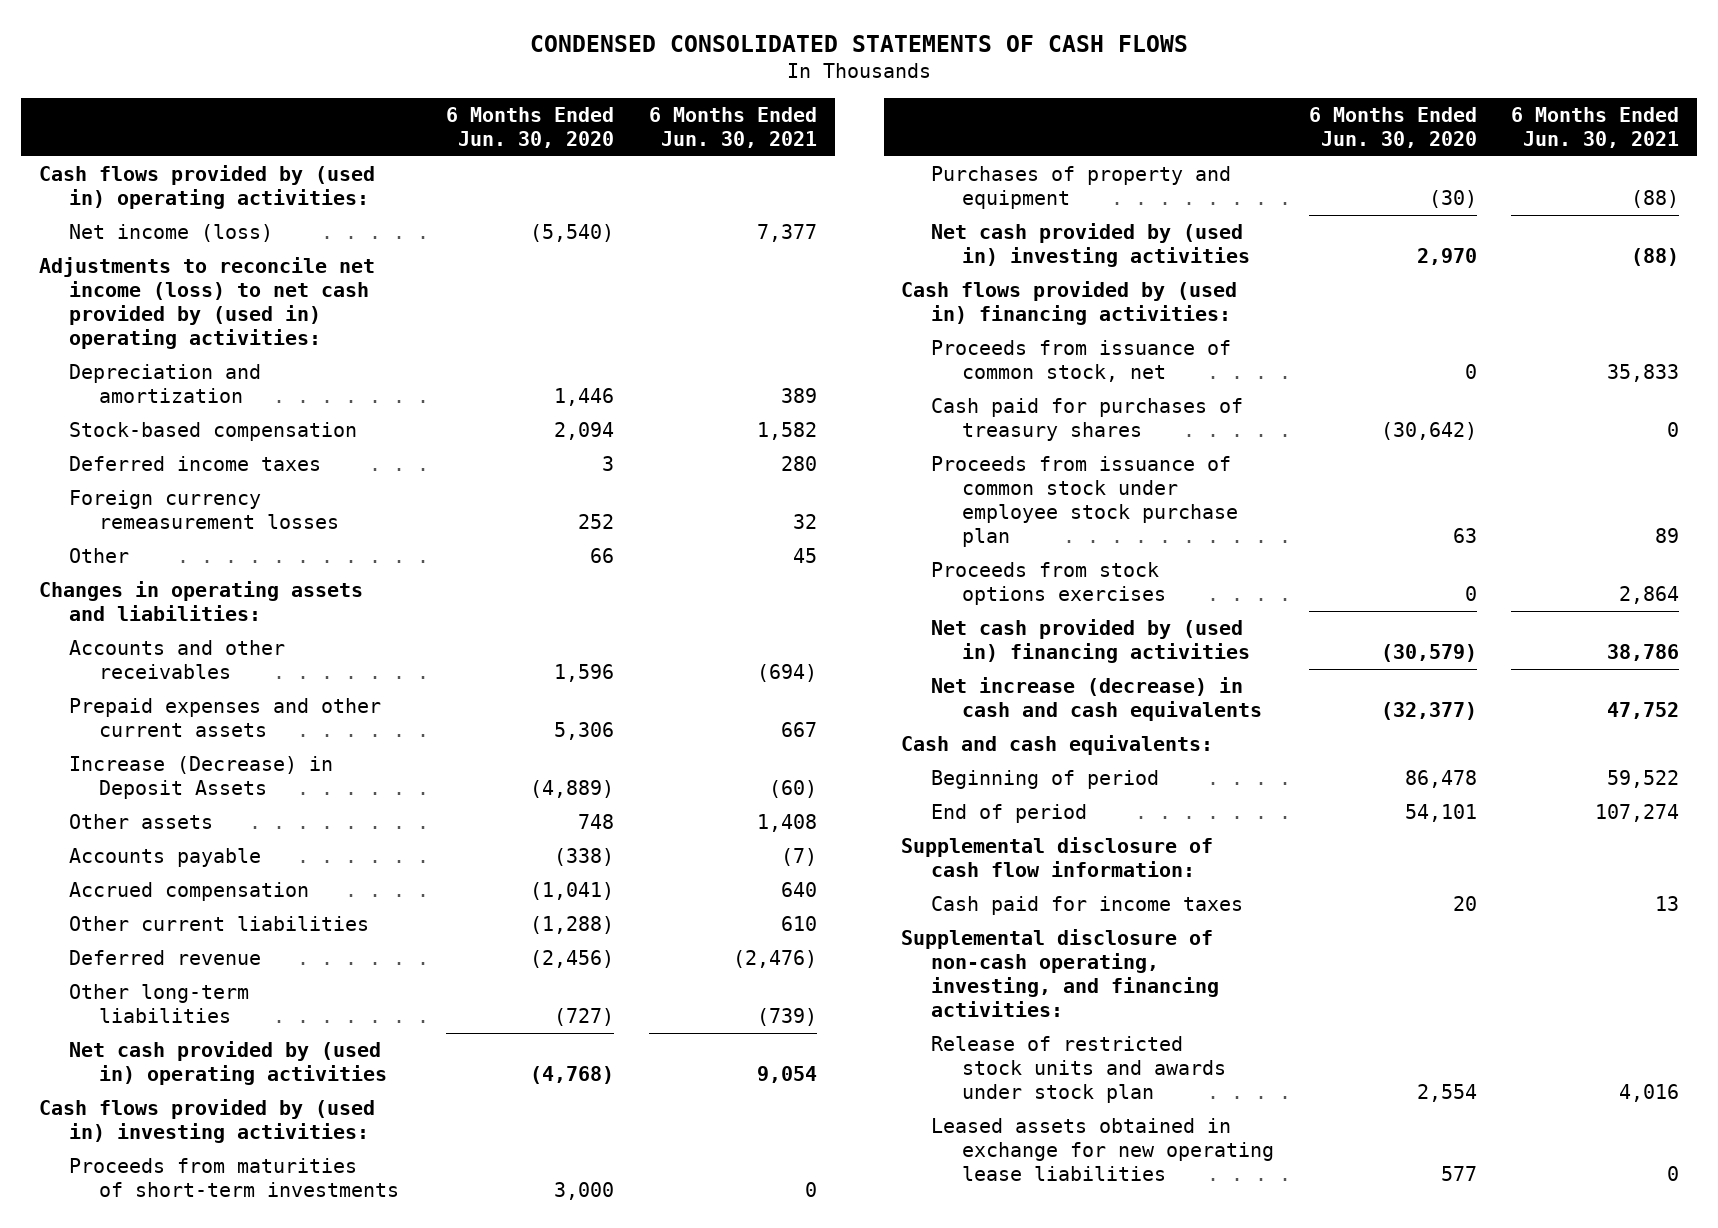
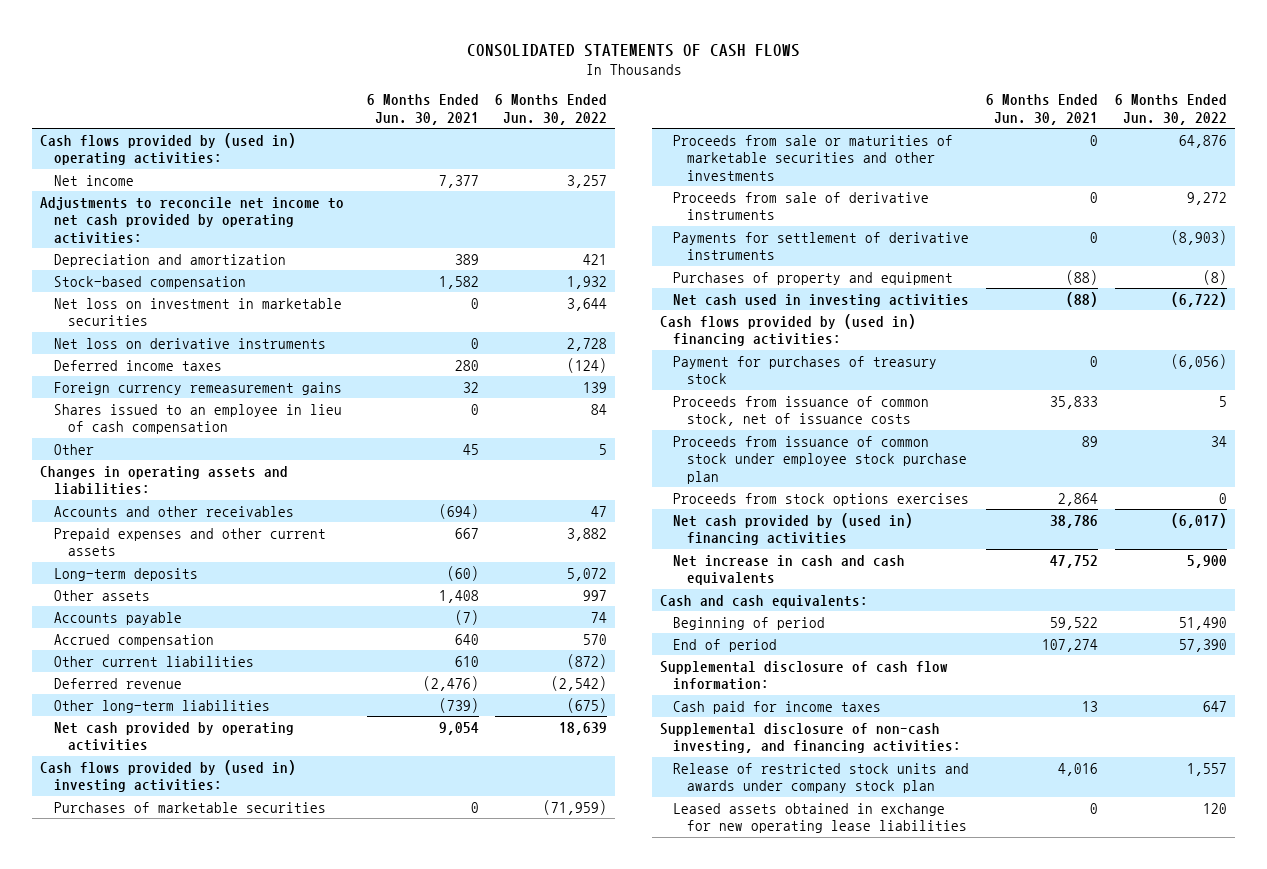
- CONDENSED CONSOLIDATED STATEMENTS OF CASH FLOWS
+ CONSOLIDATED STATEMENTS OF CASH FLOWS
- | 6 Months Ended Jun. 30, 2020 | 6 Months Ended Jun. 30, 2021
+ | 6 Months Ended Jun. 30, 2021 | 6 Months Ended Jun. 30, 2022
- Net income (loss) | (5,540) | 7,377
- Adjustments to reconcile net income (loss) to net cash provided by (used in) operating activities:
+ Net income | 7,377 | 3,257
+ Adjustments to reconcile net income to net cash provided by operating activities:
+ Net loss on investment in marketable securities | 0 | 3,644
+ Net loss on derivative instruments | 0 | 2,728
- Foreign currency remeasurement losses | 252 | 32
+ Foreign currency remeasurement gains | 32 | 139
+ Shares issued to an employee in lieu of cash compensation | 0 | 84
- Increase (Decrease) in Deposit Assets | (4,889) | (60)
+ Long-term deposits | (60) | 5,072
- Net cash provided by (used in) operating activities | (4,768) | 9,054
+ Net cash provided by operating activities | 9,054 | 18,639
- Proceeds from maturities of short-term investments | 3,000 | 0
+ Purchases of marketable securities | 0 | (71,959)
+ Proceeds from sale or maturities of marketable securities and other investments | 0 | 64,876
+ Proceeds from sale of derivative instruments | 0 | 9,272
+ Payments for settlement of derivative instruments | 0 | (8,903)
- Net cash provided by (used in) investing activities | 2,970 | (88)
+ Net cash used in investing activities | (88) | (6,722)
- Proceeds from issuance of common stock, net | 0 | 35,833
- Cash paid for purchases of treasury shares | (30,642) | 0
+ Payment for purchases of treasury stock | 0 | (6,056)
+ Proceeds from issuance of common stock, net of issuance costs | 35,833 | 5
- Net increase (decrease) in cash and cash equivalents | (32,377) | 47,752
+ Net increase in cash and cash equivalents | 47,752 | 5,900
- Supplemental disclosure of non-cash operating, investing, and financing activities:
- Release of restricted stock units and awards under stock plan | 2,554 | 4,016
+ Supplemental disclosure of non-cash investing, and financing activities:
+ Release of restricted stock units and awards under company stock plan | 4,016 | 1,557

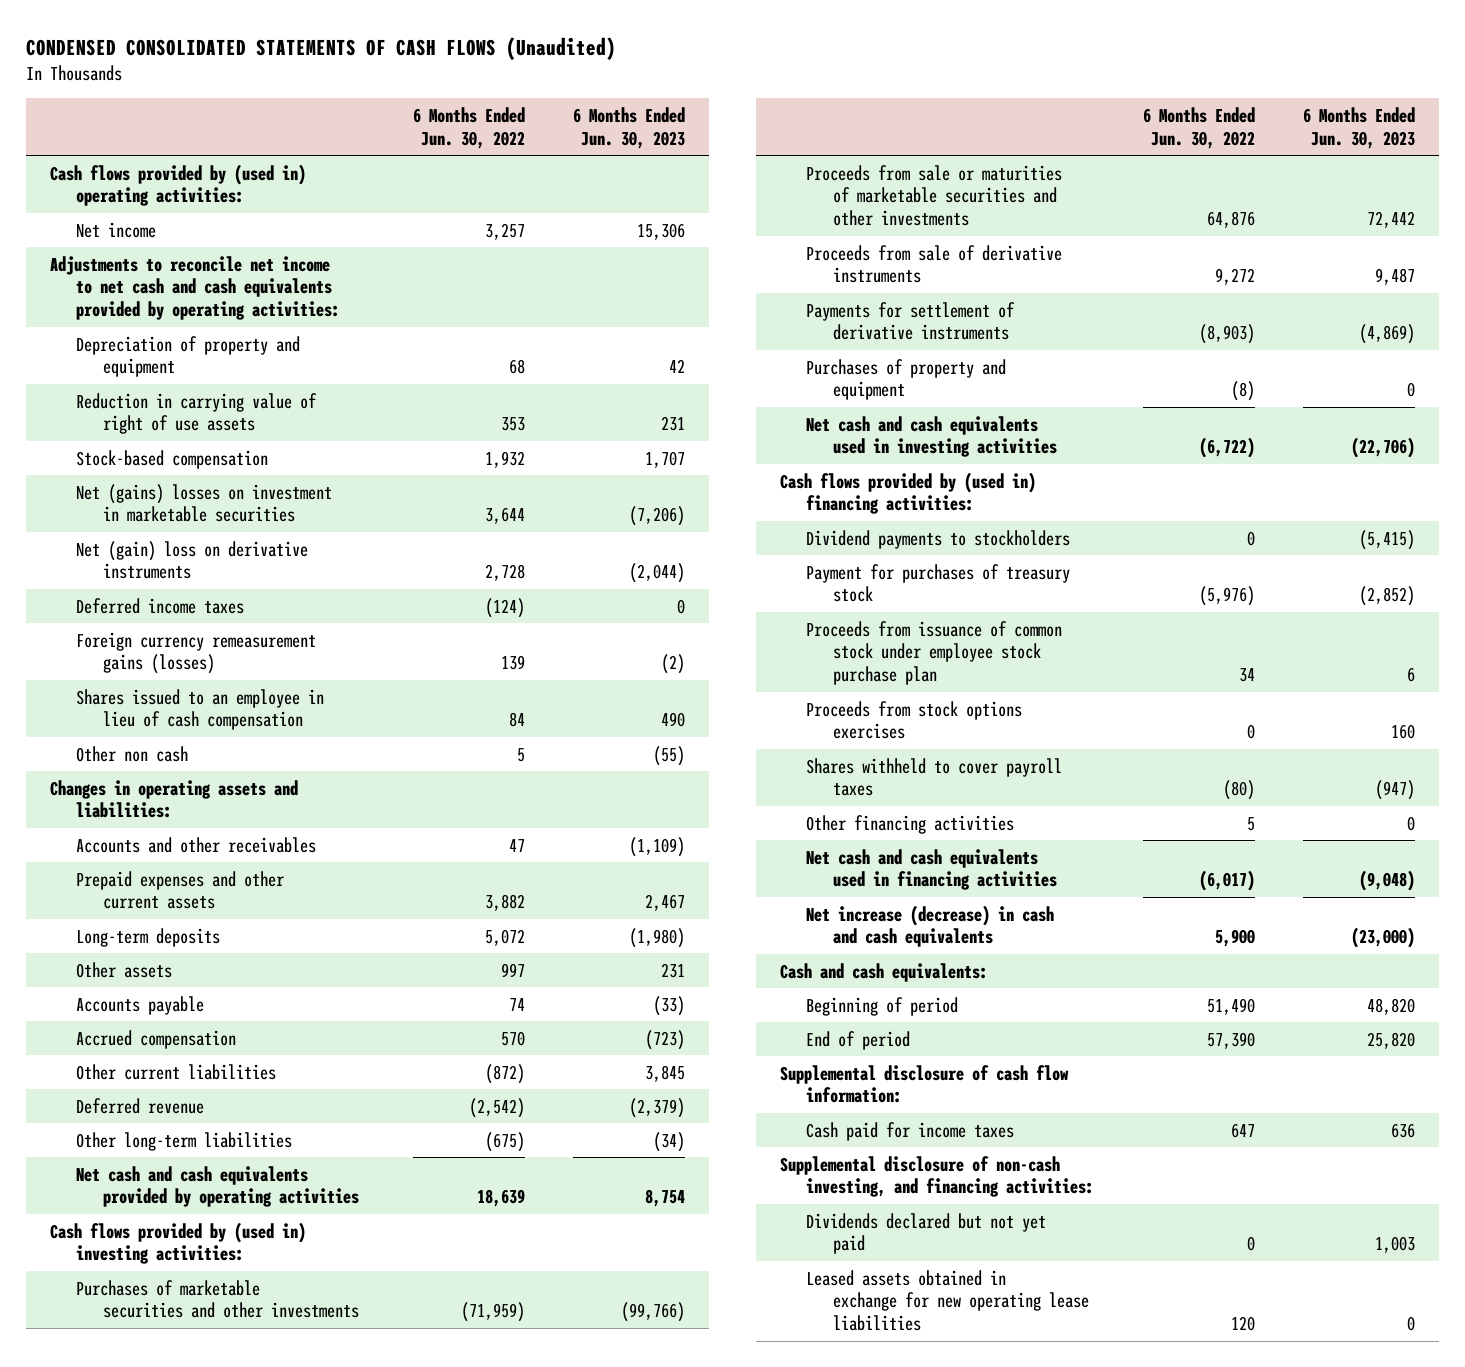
- CONSOLIDATED STATEMENTS OF CASH FLOWS
+ CONDENSED CONSOLIDATED STATEMENTS OF CASH FLOWS (Unaudited)
- | 6 Months Ended Jun. 30, 2021 | 6 Months Ended Jun. 30, 2022
+ | 6 Months Ended Jun. 30, 2022 | 6 Months Ended Jun. 30, 2023
- Adjustments to reconcile net income to net cash provided by operating activities:
- Depreciation and amortization | 389 | 421
+ Adjustments to reconcile net income to net cash and cash equivalents provided by operating activities:
+ Depreciation of property and equipment | 68 | 42
+ Reduction in carrying value of right of use assets | 353 | 231
- Net loss on investment in marketable securities | 0 | 3,644
- Net loss on derivative instruments | 0 | 2,728
+ Net (gains) losses on investment in marketable securities | 3,644 | (7,206)
+ Net (gain) loss on derivative instruments | 2,728 | (2,044)
- Foreign currency remeasurement gains | 32 | 139
+ Foreign currency remeasurement gains (losses) | 139 | (2)
- Other | 45 | 5
+ Other non cash | 5 | (55)
- Net cash provided by operating activities | 9,054 | 18,639
+ Net cash and cash equivalents provided by operating activities | 18,639 | 8,754
- Purchases of marketable securities | 0 | (71,959)
+ Purchases of marketable securities and other investments | (71,959) | (99,766)
- Net cash used in investing activities | (88) | (6,722)
+ Net cash and cash equivalents used in investing activities | (6,722) | (22,706)
- Payment for purchases of treasury stock | 0 | (6,056)
- Proceeds from issuance of common stock, net of issuance costs | 35,833 | 5
+ Dividend payments to stockholders | 0 | (5,415)
+ Payment for purchases of treasury stock | (5,976) | (2,852)
- Net cash provided by (used in) financing activities | 38,786 | (6,017)
- Net increase in cash and cash equivalents | 47,752 | 5,900
+ Shares withheld to cover payroll taxes | (80) | (947)
+ Other financing activities | 5 | 0
+ Net cash and cash equivalents used in financing activities | (6,017) | (9,048)
+ Net increase (decrease) in cash and cash equivalents | 5,900 | (23,000)
- Release of restricted stock units and awards under company stock plan | 4,016 | 1,557
+ Dividends declared but not yet paid | 0 | 1,003

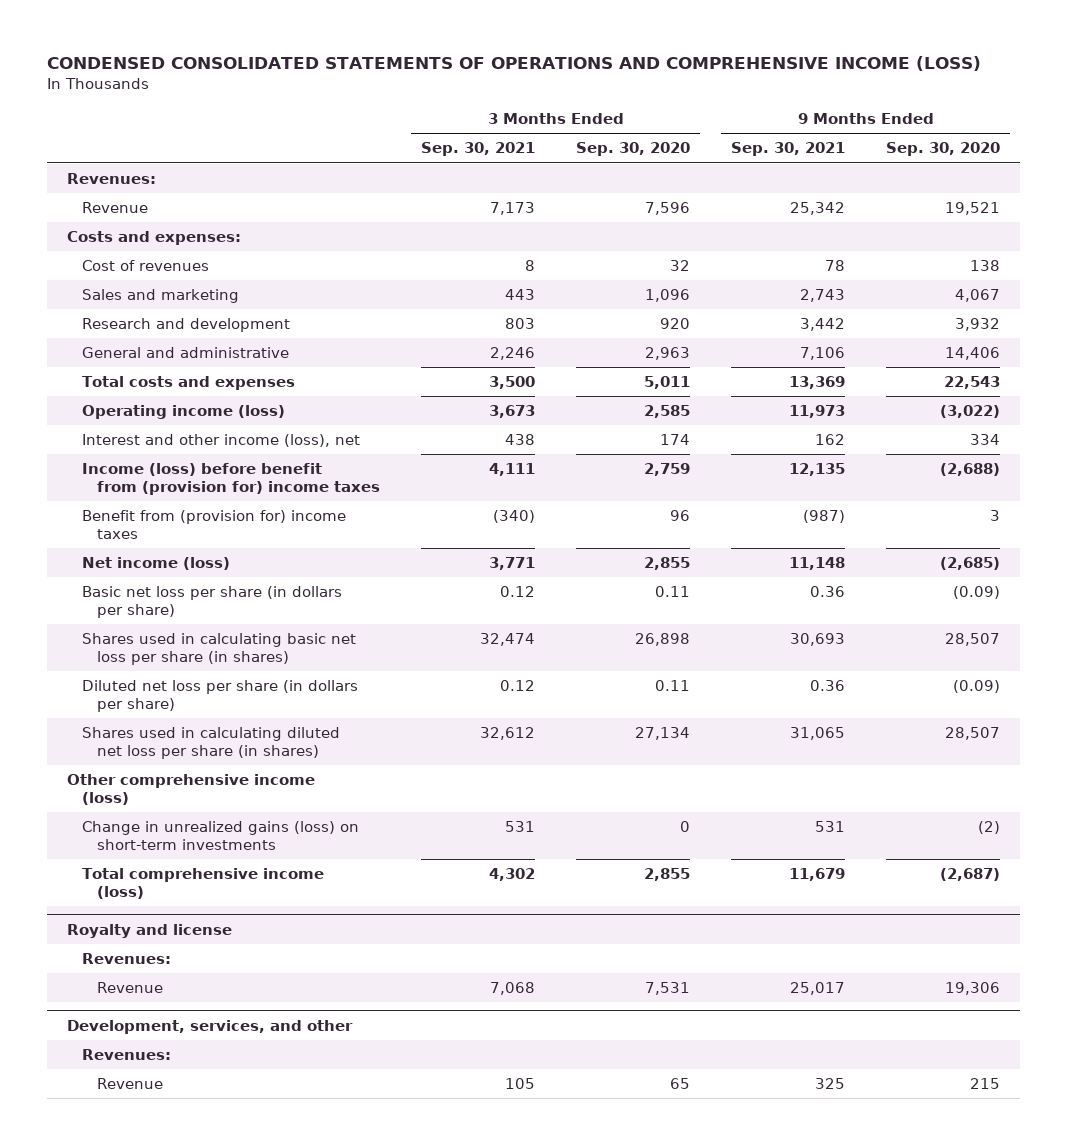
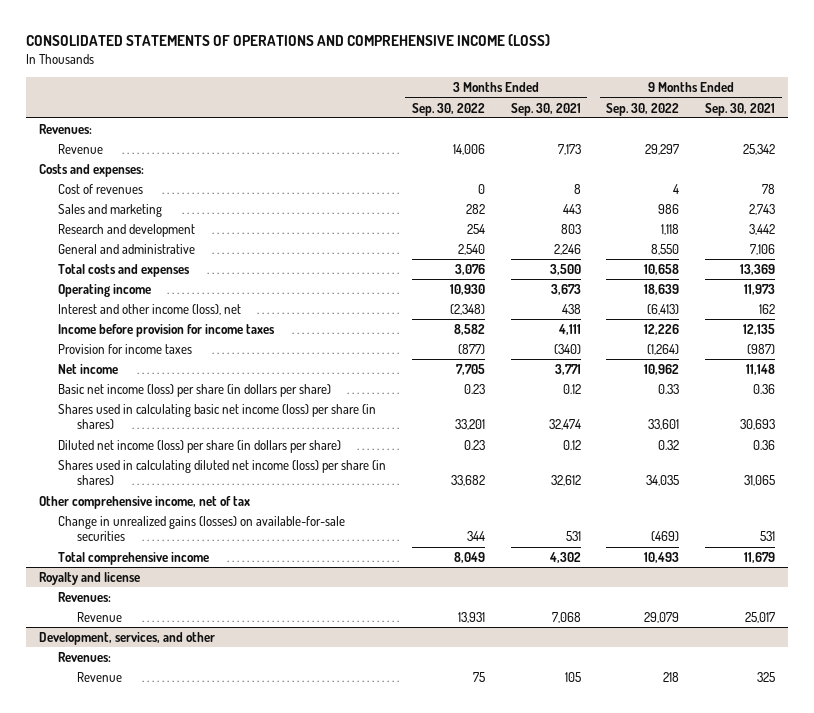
- CONDENSED CONSOLIDATED STATEMENTS OF OPERATIONS AND COMPREHENSIVE INCOME (LOSS)
+ CONSOLIDATED STATEMENTS OF OPERATIONS AND COMPREHENSIVE INCOME (LOSS)
- | 3 Months Ended Sep. 30, 2021 | 3 Months Ended Sep. 30, 2020 | 9 Months Ended Sep. 30, 2021 | 9 Months Ended Sep. 30, 2020
+ | 3 Months Ended Sep. 30, 2022 | 3 Months Ended Sep. 30, 2021 | 9 Months Ended Sep. 30, 2022 | 9 Months Ended Sep. 30, 2021
- Operating income (loss) | 3,673 | 2,585 | 11,973 | (3,022)
+ Operating income | 10,930 | 3,673 | 18,639 | 11,973
- Income (loss) before benefit from (provision for) income taxes | 4,111 | 2,759 | 12,135 | (2,688)
- Benefit from (provision for) income taxes | (340) | 96 | (987) | 3
- Net income (loss) | 3,771 | 2,855 | 11,148 | (2,685)
- Basic net loss per share (in dollars per share) | 0.12 | 0.11 | 0.36 | (0.09)
- Shares used in calculating basic net loss per share (in shares) | 32,474 | 26,898 | 30,693 | 28,507
- Diluted net loss per share (in dollars per share) | 0.12 | 0.11 | 0.36 | (0.09)
- Shares used in calculating diluted net loss per share (in shares) | 32,612 | 27,134 | 31,065 | 28,507
- Other comprehensive income (loss)
- Change in unrealized gains (loss) on short-term investments | 531 | 0 | 531 | (2)
- Total comprehensive income (loss) | 4,302 | 2,855 | 11,679 | (2,687)
+ Income before provision for income taxes | 8,582 | 4,111 | 12,226 | 12,135
+ Provision for income taxes | (877) | (340) | (1,264) | (987)
+ Net income | 7,705 | 3,771 | 10,962 | 11,148
+ Basic net income (loss) per share (in dollars per share) | 0.23 | 0.12 | 0.33 | 0.36
+ Shares used in calculating basic net income (loss) per share (in shares) | 33,201 | 32,474 | 33,601 | 30,693
+ Diluted net income (loss) per share (in dollars per share) | 0.23 | 0.12 | 0.32 | 0.36
+ Shares used in calculating diluted net income (loss) per share (in shares) | 33,682 | 32,612 | 34,035 | 31,065
+ Other comprehensive income, net of tax
+ Change in unrealized gains (losses) on available-for-sale securities | 344 | 531 | (469) | 531
+ Total comprehensive income | 8,049 | 4,302 | 10,493 | 11,679

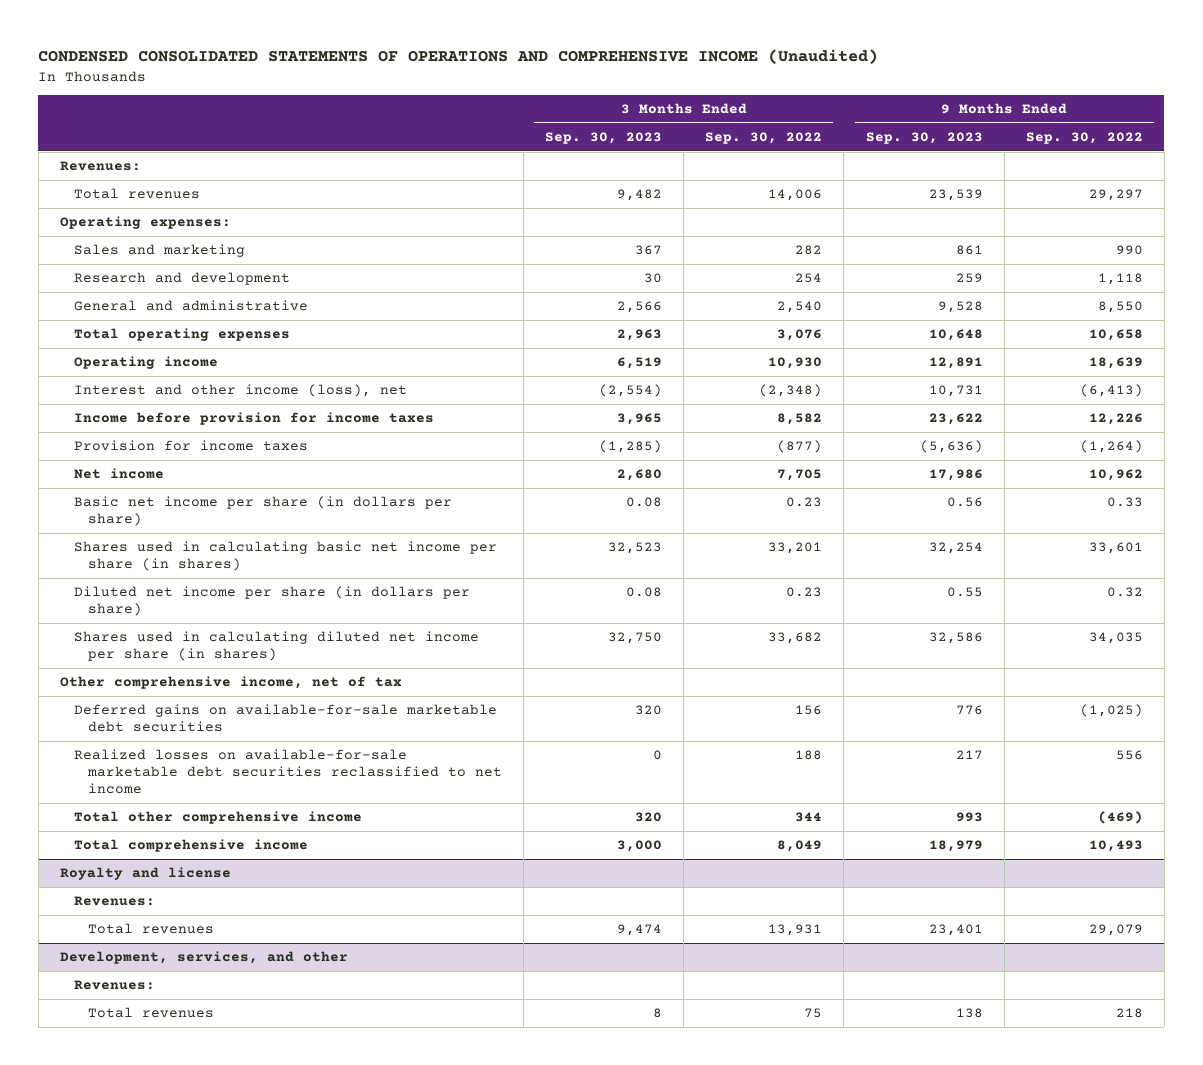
- CONSOLIDATED STATEMENTS OF OPERATIONS AND COMPREHENSIVE INCOME (LOSS)
+ CONDENSED CONSOLIDATED STATEMENTS OF OPERATIONS AND COMPREHENSIVE INCOME (Unaudited)
- | 3 Months Ended Sep. 30, 2022 | 3 Months Ended Sep. 30, 2021 | 9 Months Ended Sep. 30, 2022 | 9 Months Ended Sep. 30, 2021
+ | 3 Months Ended Sep. 30, 2023 | 3 Months Ended Sep. 30, 2022 | 9 Months Ended Sep. 30, 2023 | 9 Months Ended Sep. 30, 2022
- Revenue | 14,006 | 7,173 | 29,297 | 25,342
- Costs and expenses:
- Cost of revenues | 0 | 8 | 4 | 78
- Sales and marketing | 282 | 443 | 986 | 2,743
+ Total revenues | 9,482 | 14,006 | 23,539 | 29,297
+ Operating expenses:
+ Sales and marketing | 367 | 282 | 861 | 990
- Total costs and expenses | 3,076 | 3,500 | 10,658 | 13,369
+ Total operating expenses | 2,963 | 3,076 | 10,648 | 10,658
- Basic net income (loss) per share (in dollars per share) | 0.23 | 0.12 | 0.33 | 0.36
- Shares used in calculating basic net income (loss) per share (in shares) | 33,201 | 32,474 | 33,601 | 30,693
- Diluted net income (loss) per share (in dollars per share) | 0.23 | 0.12 | 0.32 | 0.36
- Shares used in calculating diluted net income (loss) per share (in shares) | 33,682 | 32,612 | 34,035 | 31,065
+ Basic net income per share (in dollars per share) | 0.08 | 0.23 | 0.56 | 0.33
+ Shares used in calculating basic net income per share (in shares) | 32,523 | 33,201 | 32,254 | 33,601
+ Diluted net income per share (in dollars per share) | 0.08 | 0.23 | 0.55 | 0.32
+ Shares used in calculating diluted net income per share (in shares) | 32,750 | 33,682 | 32,586 | 34,035
- Change in unrealized gains (losses) on available-for-sale securities | 344 | 531 | (469) | 531
+ Deferred gains on available-for-sale marketable debt securities | 320 | 156 | 776 | (1,025)
+ Realized losses on available-for-sale marketable debt securities reclassified to net income | 0 | 188 | 217 | 556
+ Total other comprehensive income | 320 | 344 | 993 | (469)
@ Royalty and license
- Revenue | 13,931 | 7,068 | 29,079 | 25,017
+ Total revenues | 9,474 | 13,931 | 23,401 | 29,079
@ Development, services, and other
- Revenue | 75 | 105 | 218 | 325
+ Total revenues | 8 | 75 | 138 | 218

